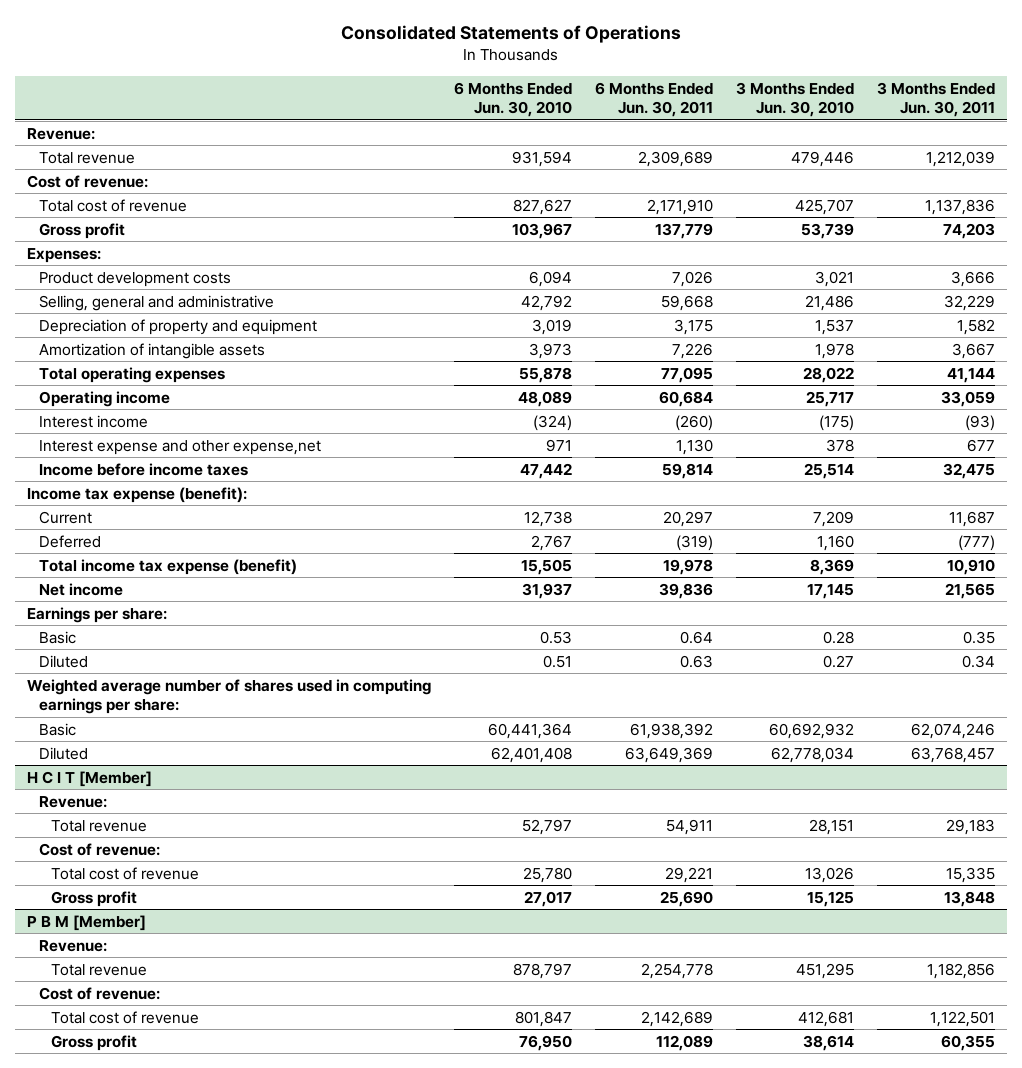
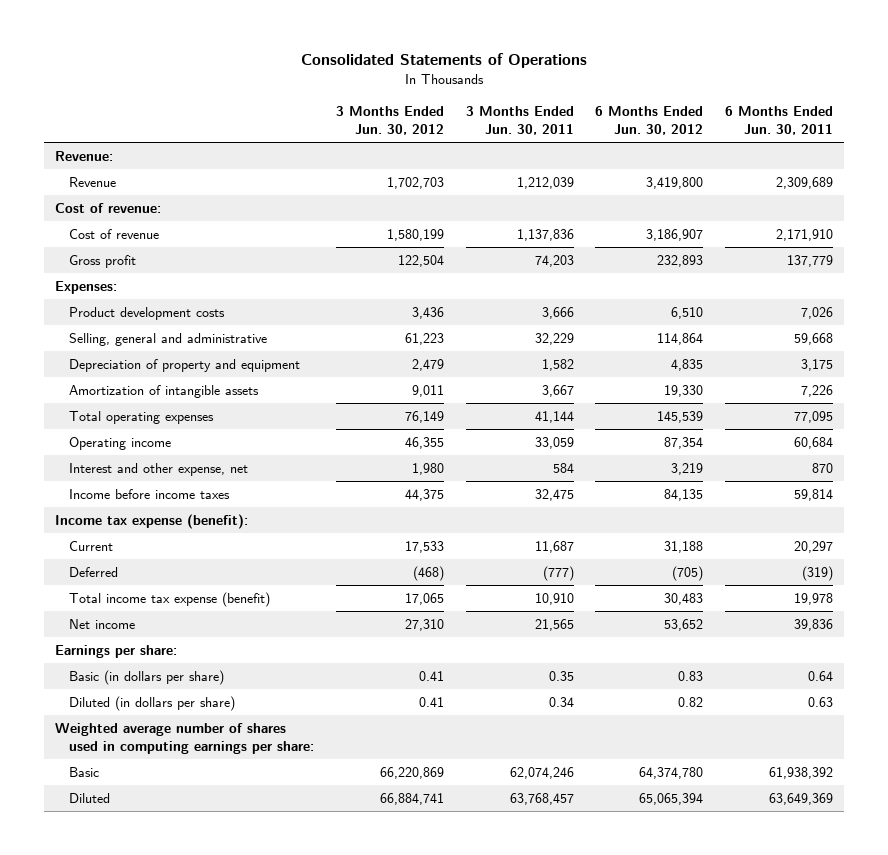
- | 6 Months Ended Jun. 30, 2010 | 6 Months Ended Jun. 30, 2011 | 3 Months Ended Jun. 30, 2010 | 3 Months Ended Jun. 30, 2011
+ | 3 Months Ended Jun. 30, 2012 | 3 Months Ended Jun. 30, 2011 | 6 Months Ended Jun. 30, 2012 | 6 Months Ended Jun. 30, 2011
- Total revenue | 931,594 | 2,309,689 | 479,446 | 1,212,039
+ Revenue | 1,702,703 | 1,212,039 | 3,419,800 | 2,309,689
- Total cost of revenue | 827,627 | 2,171,910 | 425,707 | 1,137,836
+ Cost of revenue | 1,580,199 | 1,137,836 | 3,186,907 | 2,171,910
- Interest income | (324) | (260) | (175) | (93)
- Interest expense and other expense,net | 971 | 1,130 | 378 | 677
+ Interest and other expense, net | 1,980 | 584 | 3,219 | 870
- Basic | 0.53 | 0.64 | 0.28 | 0.35
- Diluted | 0.51 | 0.63 | 0.27 | 0.34
+ Basic (in dollars per share) | 0.41 | 0.35 | 0.83 | 0.64
+ Diluted (in dollars per share) | 0.41 | 0.34 | 0.82 | 0.63
- H C I T [Member]
- Revenue:
- Total revenue | 52,797 | 54,911 | 28,151 | 29,183
- Cost of revenue:
- Total cost of revenue | 25,780 | 29,221 | 13,026 | 15,335
- Gross profit | 27,017 | 25,690 | 15,125 | 13,848
- P B M [Member]
- Revenue:
- Total revenue | 878,797 | 2,254,778 | 451,295 | 1,182,856
- Cost of revenue:
- Total cost of revenue | 801,847 | 2,142,689 | 412,681 | 1,122,501
- Gross profit | 76,950 | 112,089 | 38,614 | 60,355

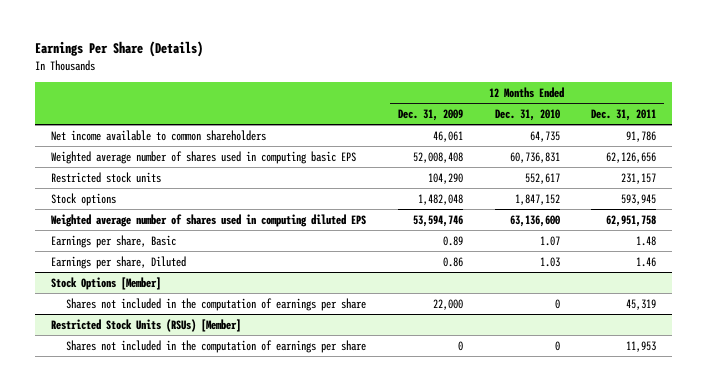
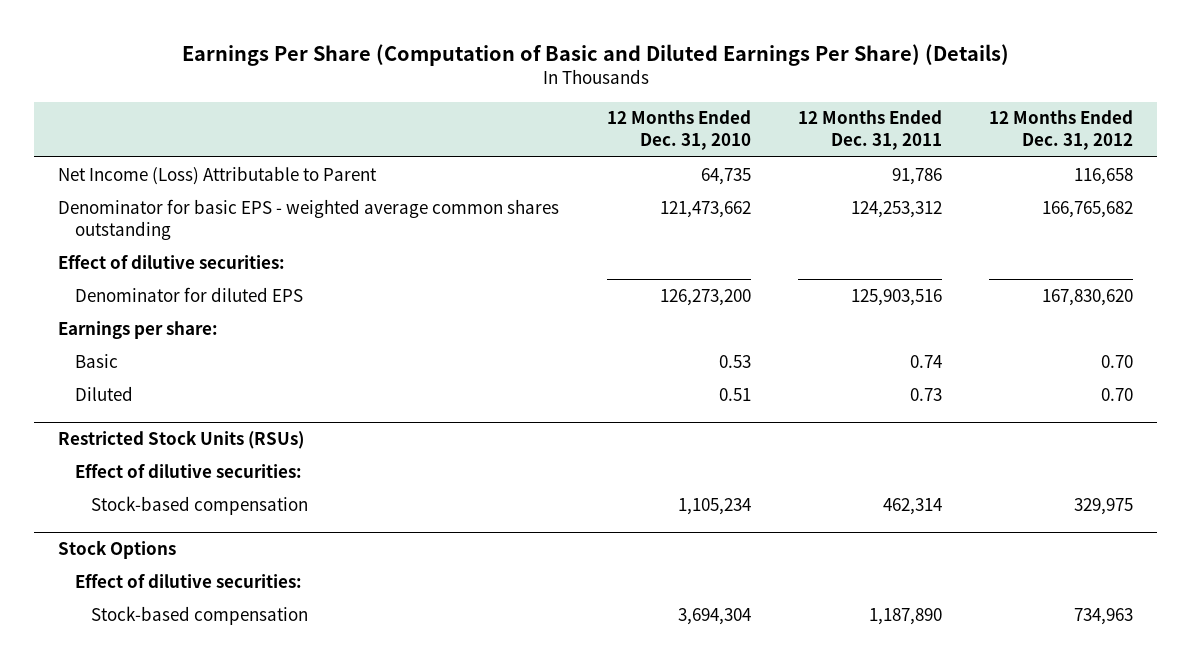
- Earnings Per Share (Details)
+ Earnings Per Share (Computation of Basic and Diluted Earnings Per Share) (Details)
- | 12 Months Ended Dec. 31, 2009 | 12 Months Ended Dec. 31, 2010 | 12 Months Ended Dec. 31, 2011
+ | 12 Months Ended Dec. 31, 2010 | 12 Months Ended Dec. 31, 2011 | 12 Months Ended Dec. 31, 2012
- Net income available to common shareholders | 46,061 | 64,735 | 91,786
- Weighted average number of shares used in computing basic EPS | 52,008,408 | 60,736,831 | 62,126,656
- Restricted stock units | 104,290 | 552,617 | 231,157
- Stock options | 1,482,048 | 1,847,152 | 593,945
- Weighted average number of shares used in computing diluted EPS | 53,594,746 | 63,136,600 | 62,951,758
- Earnings per share, Basic | 0.89 | 1.07 | 1.48
- Earnings per share, Diluted | 0.86 | 1.03 | 1.46
- Stock Options [Member]
- Shares not included in the computation of earnings per share | 22,000 | 0 | 45,319
- Restricted Stock Units (RSUs) [Member]
- Shares not included in the computation of earnings per share | 0 | 0 | 11,953
+ Net Income (Loss) Attributable to Parent | 64,735 | 91,786 | 116,658
+ Denominator for basic EPS - weighted average common shares outstanding | 121,473,662 | 124,253,312 | 166,765,682
+ Effect of dilutive securities:
+ Denominator for diluted EPS | 126,273,200 | 125,903,516 | 167,830,620
+ Earnings per share:
+ Basic | 0.53 | 0.74 | 0.70
+ Diluted | 0.51 | 0.73 | 0.70
+ Restricted Stock Units (RSUs)
+ Effect of dilutive securities:
+ Stock-based compensation | 1,105,234 | 462,314 | 329,975
+ Stock Options
+ Effect of dilutive securities:
+ Stock-based compensation | 3,694,304 | 1,187,890 | 734,963

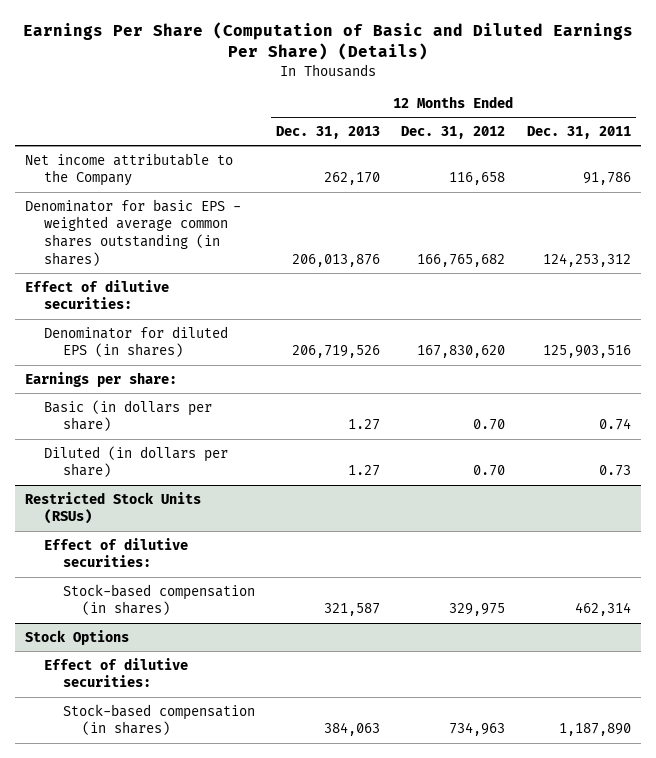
- | 12 Months Ended Dec. 31, 2010 | 12 Months Ended Dec. 31, 2011 | 12 Months Ended Dec. 31, 2012
+ | 12 Months Ended Dec. 31, 2013 | 12 Months Ended Dec. 31, 2012 | 12 Months Ended Dec. 31, 2011
- Net Income (Loss) Attributable to Parent | 64,735 | 91,786 | 116,658
- Denominator for basic EPS - weighted average common shares outstanding | 121,473,662 | 124,253,312 | 166,765,682
+ Net income attributable to the Company | 262,170 | 116,658 | 91,786
+ Denominator for basic EPS - weighted average common shares outstanding (in shares) | 206,013,876 | 166,765,682 | 124,253,312
- Denominator for diluted EPS | 126,273,200 | 125,903,516 | 167,830,620
+ Denominator for diluted EPS (in shares) | 206,719,526 | 167,830,620 | 125,903,516
- Basic | 0.53 | 0.74 | 0.70
- Diluted | 0.51 | 0.73 | 0.70
+ Basic (in dollars per share) | 1.27 | 0.70 | 0.74
+ Diluted (in dollars per share) | 1.27 | 0.70 | 0.73
@ Restricted Stock Units (RSUs)
- Stock-based compensation | 1,105,234 | 462,314 | 329,975
+ Stock-based compensation (in shares) | 321,587 | 329,975 | 462,314
@ Stock Options
- Stock-based compensation | 3,694,304 | 1,187,890 | 734,963
+ Stock-based compensation (in shares) | 384,063 | 734,963 | 1,187,890

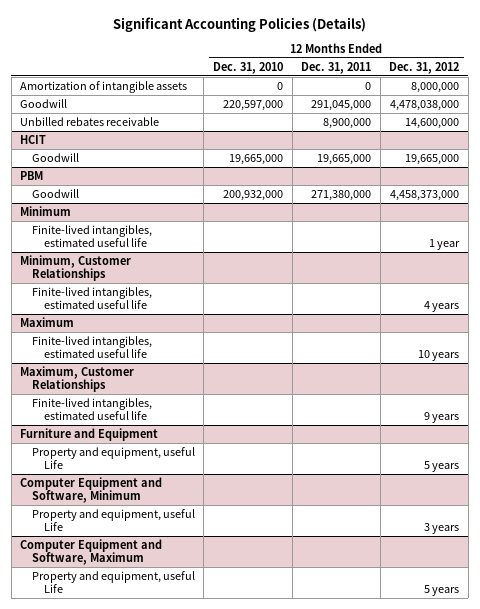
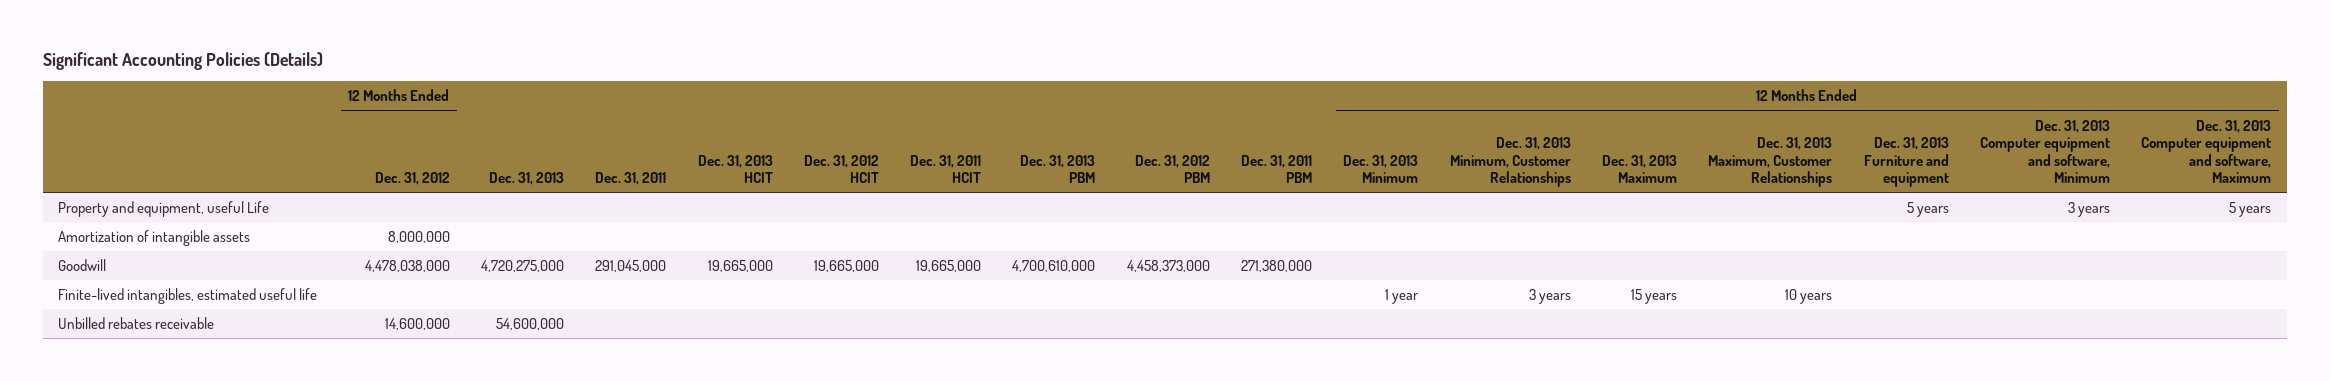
- | 12 Months Ended Dec. 31, 2010 | 12 Months Ended Dec. 31, 2011 | 12 Months Ended Dec. 31, 2012
+ | 12 Months Ended Dec. 31, 2012 | Dec. 31, 2013 | Dec. 31, 2011 | Dec. 31, 2013 HCIT | Dec. 31, 2012 HCIT | Dec. 31, 2011 HCIT | Dec. 31, 2013 PBM | Dec. 31, 2012 PBM | Dec. 31, 2011 PBM | 12 Months Ended Dec. 31, 2013 Minimum | 12 Months Ended Dec. 31, 2013 Minimum, Customer Relationships | 12 Months Ended Dec. 31, 2013 Maximum | 12 Months Ended Dec. 31, 2013 Maximum, Customer Relationships | 12 Months Ended Dec. 31, 2013 Furniture and equipment | 12 Months Ended Dec. 31, 2013 Computer equipment and software, Minimum | 12 Months Ended Dec. 31, 2013 Computer equipment and software, Maximum
+ Property and equipment, useful Life | | | | | | | | | | | | | | 5 years | 3 years | 5 years
+ Finite-lived intangibles, estimated useful life | | | | | | | | | | 1 year | 3 years | 15 years | 10 years | | |
- HCIT
- Goodwill | 19,665,000 | 19,665,000 | 19,665,000
- PBM
- Goodwill | 200,932,000 | 271,380,000 | 4,458,373,000
- Minimum
- Finite-lived intangibles, estimated useful life | | | 1 year
- Minimum, Customer Relationships
- Finite-lived intangibles, estimated useful life | | | 4 years
- Maximum
- Finite-lived intangibles, estimated useful life | | | 10 years
- Maximum, Customer Relationships
- Finite-lived intangibles, estimated useful life | | | 9 years
- Furniture and Equipment
- Property and equipment, useful Life | | | 5 years
- Computer Equipment and Software, Minimum
- Property and equipment, useful Life | | | 3 years
- Computer Equipment and Software, Maximum
- Property and equipment, useful Life | | | 5 years

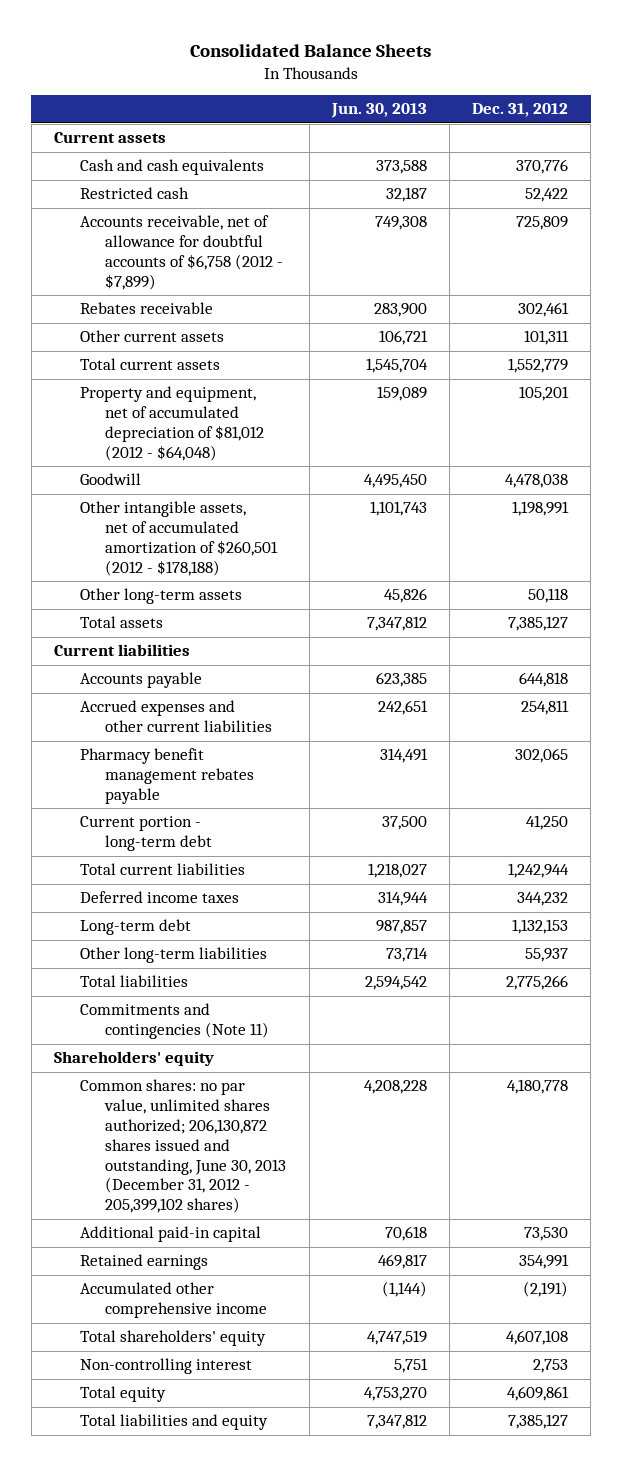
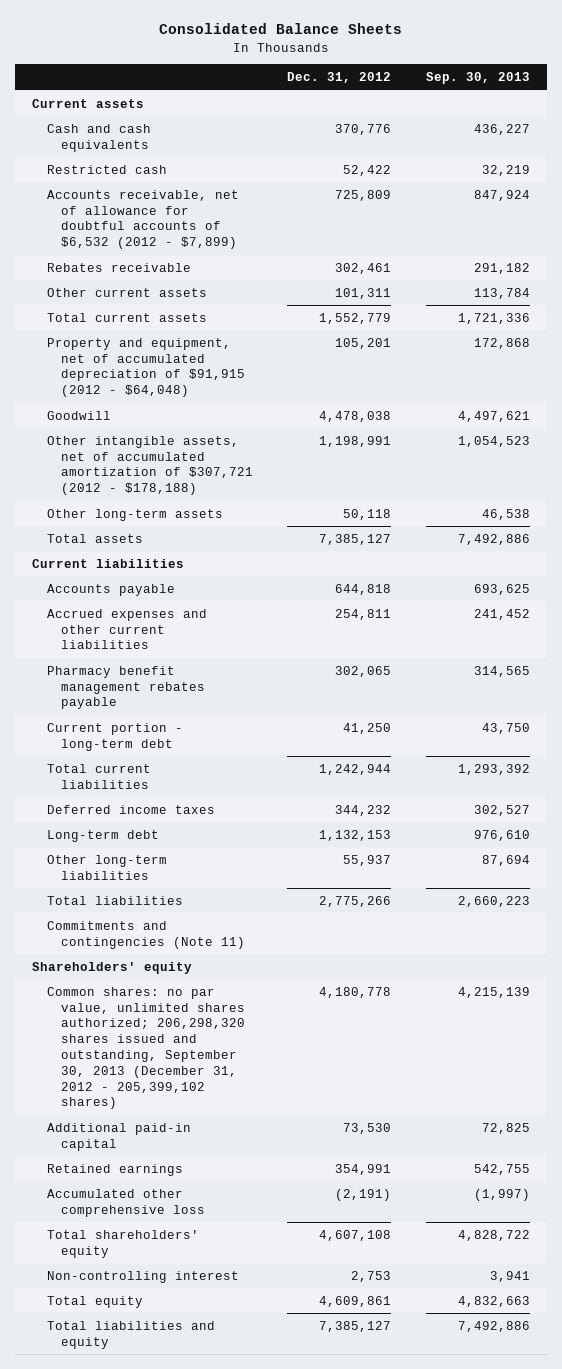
- | Jun. 30, 2013 | Dec. 31, 2012
+ | Dec. 31, 2012 | Sep. 30, 2013
- Accounts receivable, net of allowance for doubtful accounts of $6,758 (2012 - $7,899) | 749,308 | 725,809
+ Accounts receivable, net of allowance for doubtful accounts of $6,532 (2012 - $7,899) | 725,809 | 847,924
- Property and equipment, net of accumulated depreciation of $81,012 (2012 - $64,048) | 159,089 | 105,201
+ Property and equipment, net of accumulated depreciation of $91,915 (2012 - $64,048) | 105,201 | 172,868
- Other intangible assets, net of accumulated amortization of $260,501 (2012 - $178,188) | 1,101,743 | 1,198,991
+ Other intangible assets, net of accumulated amortization of $307,721 (2012 - $178,188) | 1,198,991 | 1,054,523
- Common shares: no par value, unlimited shares authorized; 206,130,872 shares issued and outstanding, June 30, 2013 (December 31, 2012 - 205,399,102 shares) | 4,208,228 | 4,180,778
+ Common shares: no par value, unlimited shares authorized; 206,298,320 shares issued and outstanding, September 30, 2013 (December 31, 2012 - 205,399,102 shares) | 4,180,778 | 4,215,139
- Accumulated other comprehensive income | (1,144) | (2,191)
+ Accumulated other comprehensive loss | (2,191) | (1,997)

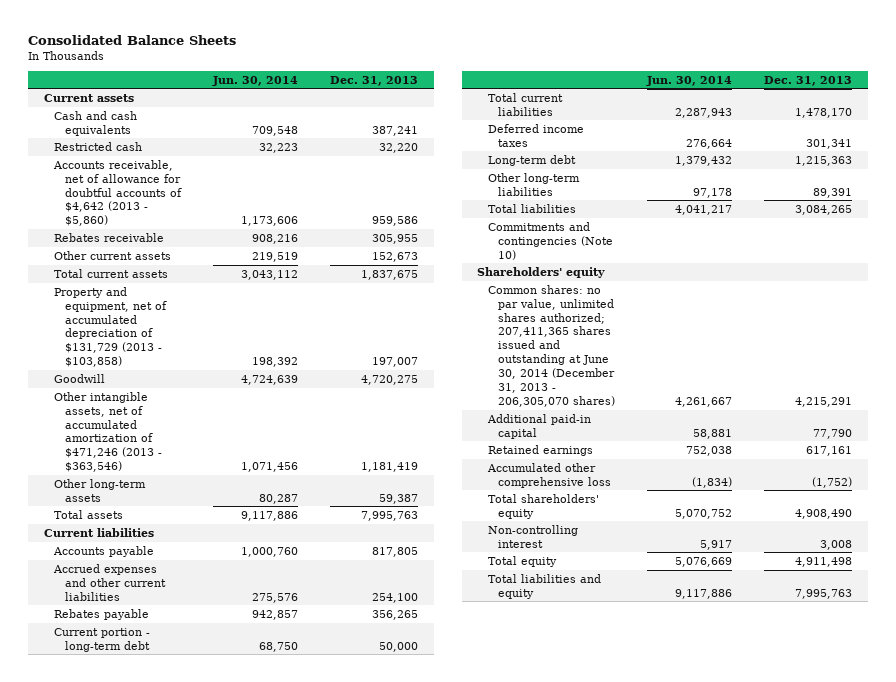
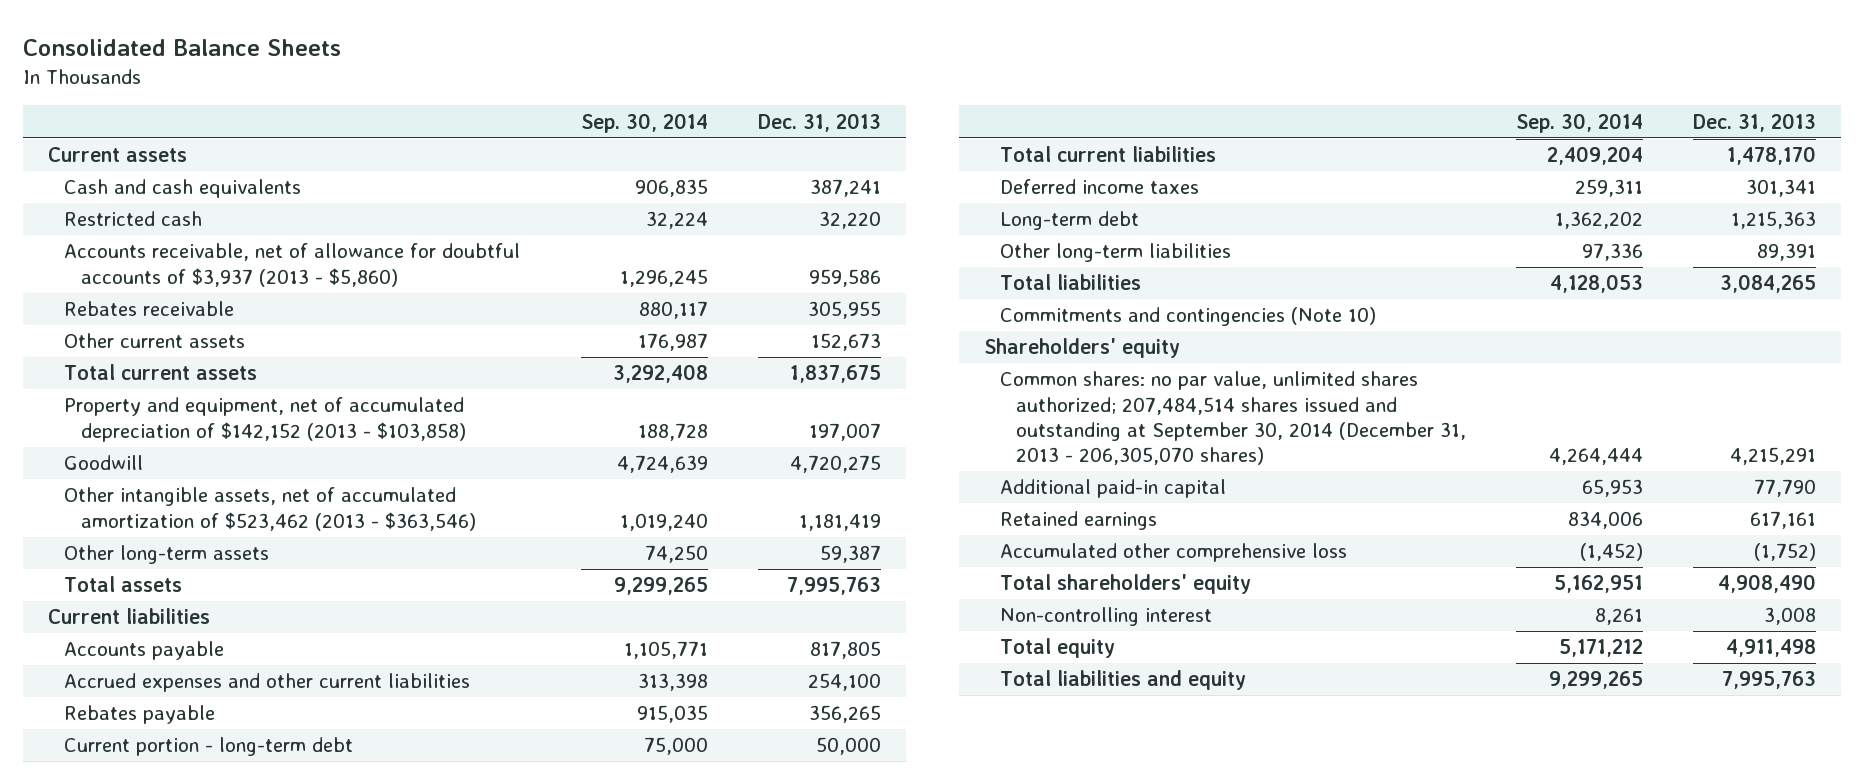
- | Jun. 30, 2014 | Dec. 31, 2013
+ | Sep. 30, 2014 | Dec. 31, 2013
- Accounts receivable, net of allowance for doubtful accounts of $4,642 (2013 - $5,860) | 1,173,606 | 959,586
+ Accounts receivable, net of allowance for doubtful accounts of $3,937 (2013 - $5,860) | 1,296,245 | 959,586
- Property and equipment, net of accumulated depreciation of $131,729 (2013 - $103,858) | 198,392 | 197,007
+ Property and equipment, net of accumulated depreciation of $142,152 (2013 - $103,858) | 188,728 | 197,007
- Other intangible assets, net of accumulated amortization of $471,246 (2013 - $363,546) | 1,071,456 | 1,181,419
+ Other intangible assets, net of accumulated amortization of $523,462 (2013 - $363,546) | 1,019,240 | 1,181,419
- Common shares: no par value, unlimited shares authorized; 207,411,365 shares issued and outstanding at June 30, 2014 (December 31, 2013 - 206,305,070 shares) | 4,261,667 | 4,215,291
+ Common shares: no par value, unlimited shares authorized; 207,484,514 shares issued and outstanding at September 30, 2014 (December 31, 2013 - 206,305,070 shares) | 4,264,444 | 4,215,291

